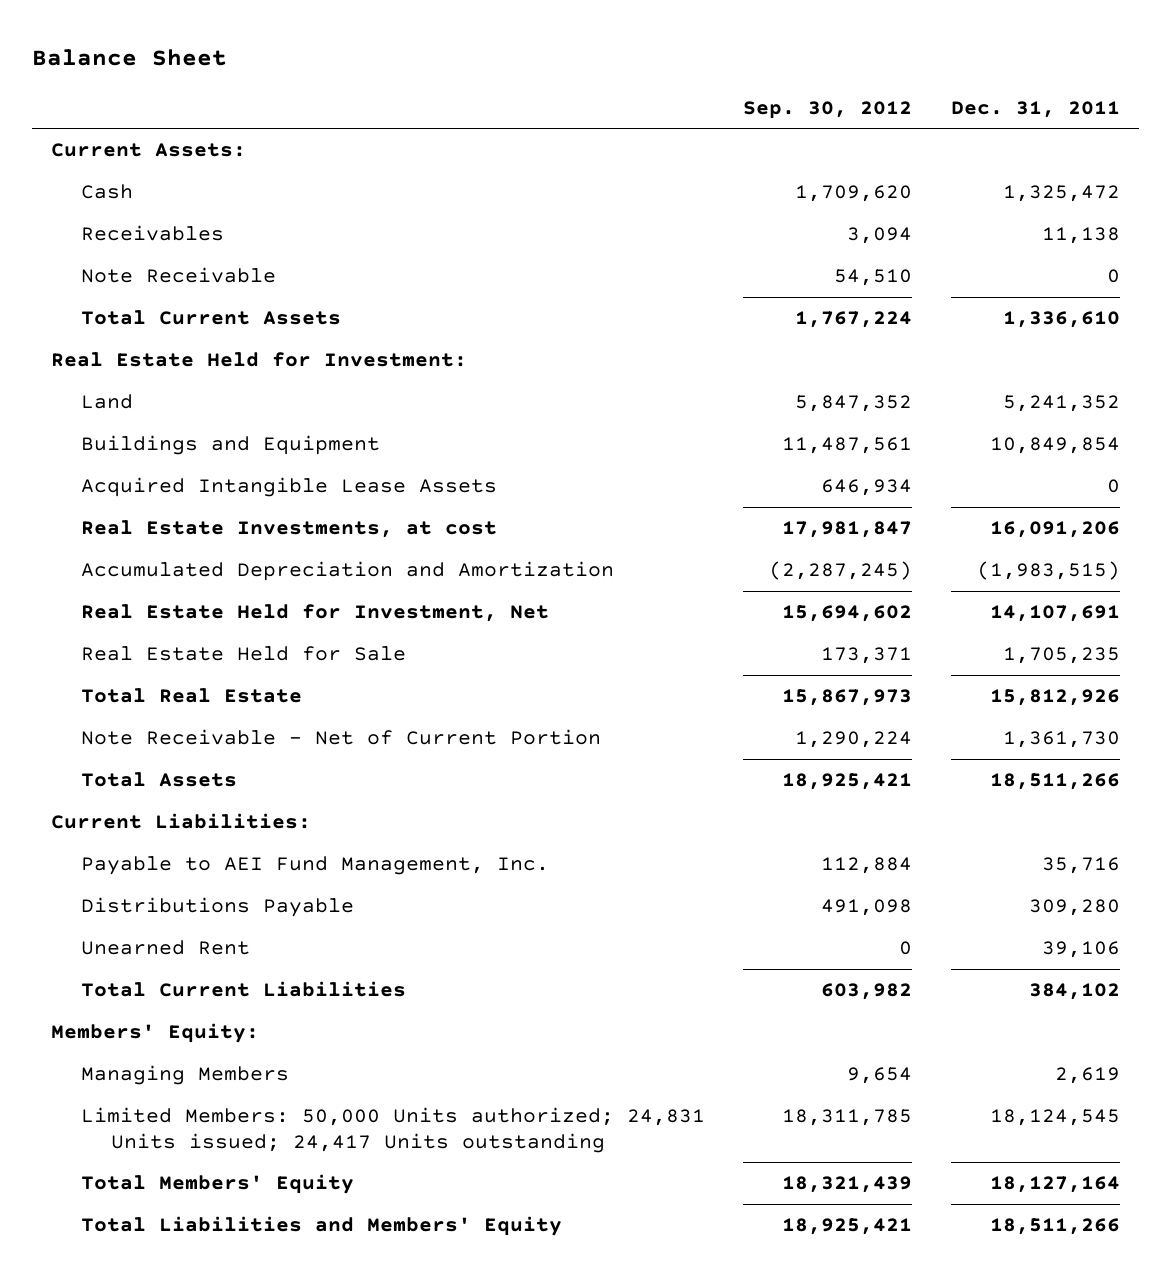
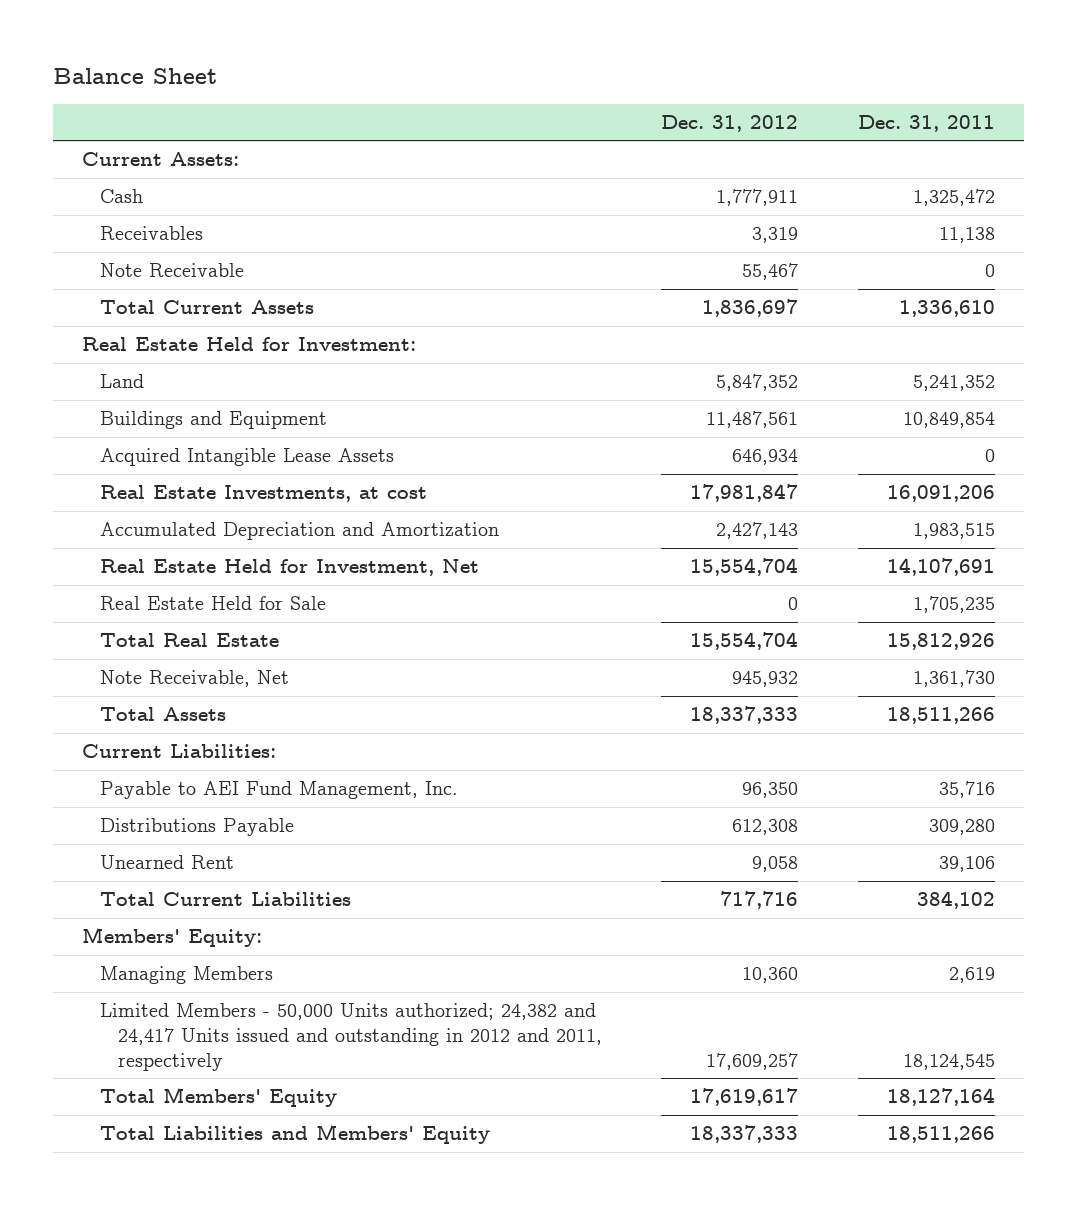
- | Sep. 30, 2012 | Dec. 31, 2011
+ | Dec. 31, 2012 | Dec. 31, 2011
- Accumulated Depreciation and Amortization | (2,287,245) | (1,983,515)
+ Accumulated Depreciation and Amortization | 2,427,143 | 1,983,515
- Note Receivable - Net of Current Portion | 1,290,224 | 1,361,730
+ Note Receivable, Net | 945,932 | 1,361,730
- Limited Members: 50,000 Units authorized; 24,831 Units issued; 24,417 Units outstanding | 18,311,785 | 18,124,545
+ Limited Members - 50,000 Units authorized; 24,382 and 24,417 Units issued and outstanding in 2012 and 2011, respectively | 17,609,257 | 18,124,545

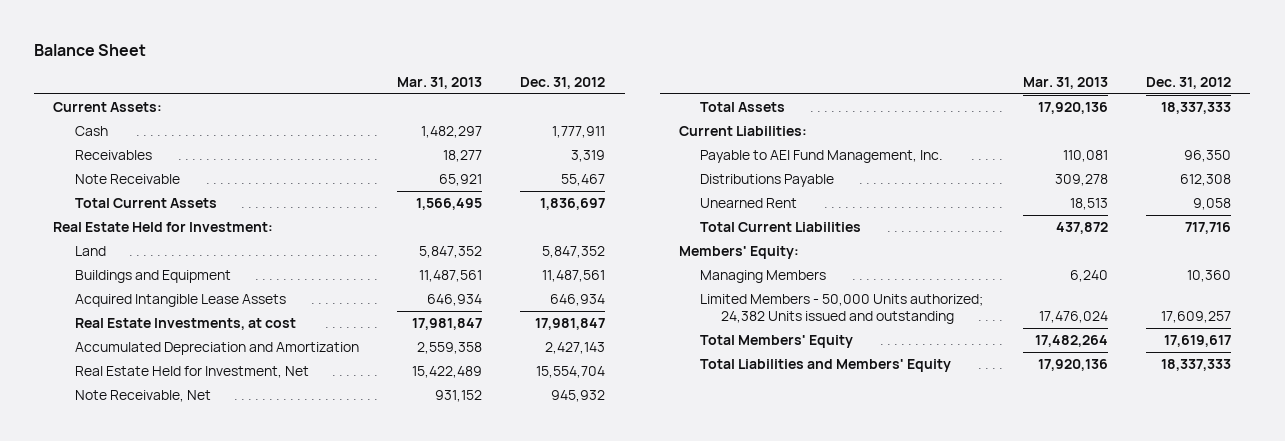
- | Dec. 31, 2012 | Dec. 31, 2011
+ | Mar. 31, 2013 | Dec. 31, 2012
- Real Estate Held for Sale | 0 | 1,705,235
- Total Real Estate | 15,554,704 | 15,812,926
- Limited Members - 50,000 Units authorized; 24,382 and 24,417 Units issued and outstanding in 2012 and 2011, respectively | 17,609,257 | 18,124,545
+ Limited Members - 50,000 Units authorized; 24,382 Units issued and outstanding | 17,476,024 | 17,609,257

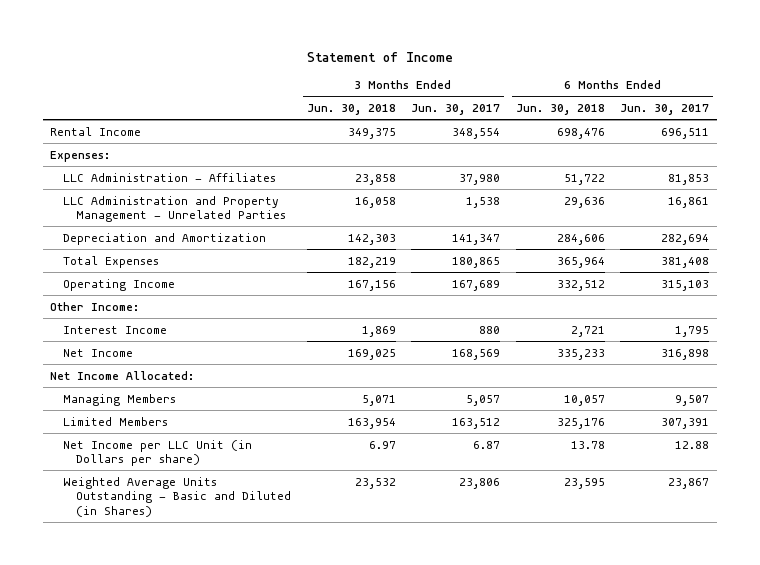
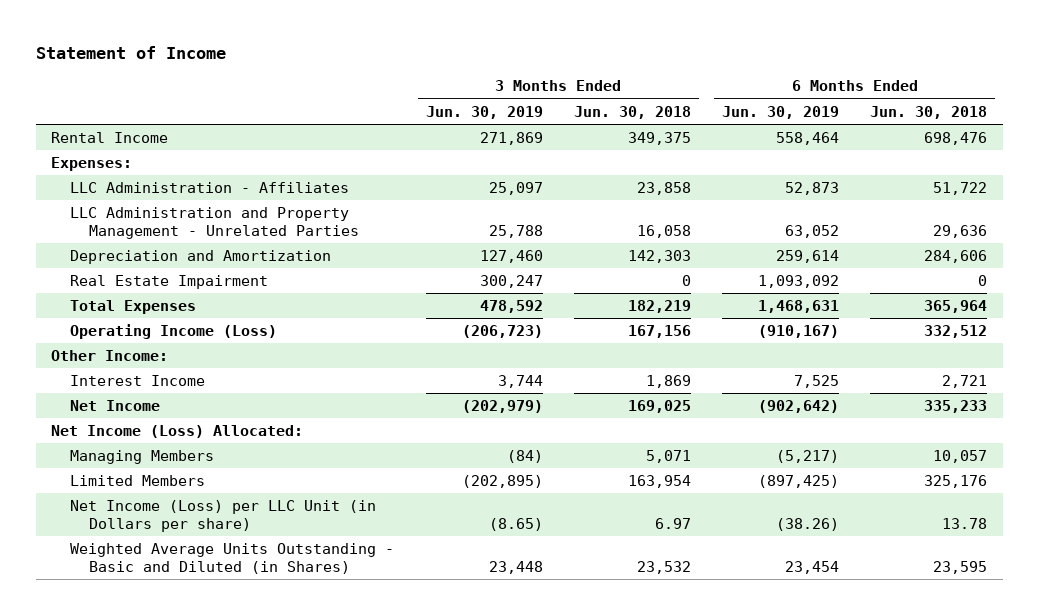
- | 3 Months Ended Jun. 30, 2018 | 3 Months Ended Jun. 30, 2017 | 6 Months Ended Jun. 30, 2018 | 6 Months Ended Jun. 30, 2017
+ | 3 Months Ended Jun. 30, 2019 | 3 Months Ended Jun. 30, 2018 | 6 Months Ended Jun. 30, 2019 | 6 Months Ended Jun. 30, 2018
+ Real Estate Impairment | 300,247 | 0 | 1,093,092 | 0
- Operating Income | 167,156 | 167,689 | 332,512 | 315,103
+ Operating Income (Loss) | (206,723) | 167,156 | (910,167) | 332,512
- Net Income Allocated:
+ Net Income (Loss) Allocated:
- Net Income per LLC Unit (in Dollars per share) | 6.97 | 6.87 | 13.78 | 12.88
+ Net Income (Loss) per LLC Unit (in Dollars per share) | (8.65) | 6.97 | (38.26) | 13.78

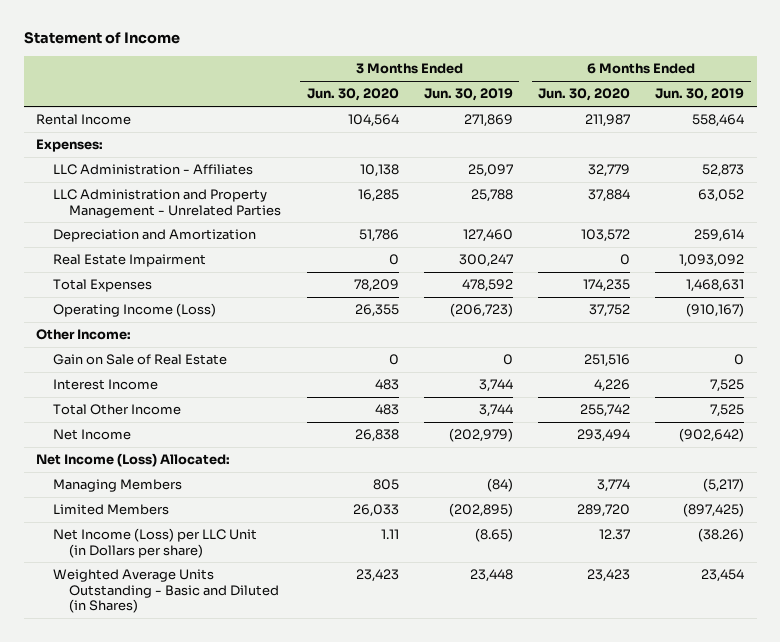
- | 3 Months Ended Jun. 30, 2019 | 3 Months Ended Jun. 30, 2018 | 6 Months Ended Jun. 30, 2019 | 6 Months Ended Jun. 30, 2018
+ | 3 Months Ended Jun. 30, 2020 | 3 Months Ended Jun. 30, 2019 | 6 Months Ended Jun. 30, 2020 | 6 Months Ended Jun. 30, 2019
+ Gain on Sale of Real Estate | 0 | 0 | 251,516 | 0
+ Total Other Income | 483 | 3,744 | 255,742 | 7,525

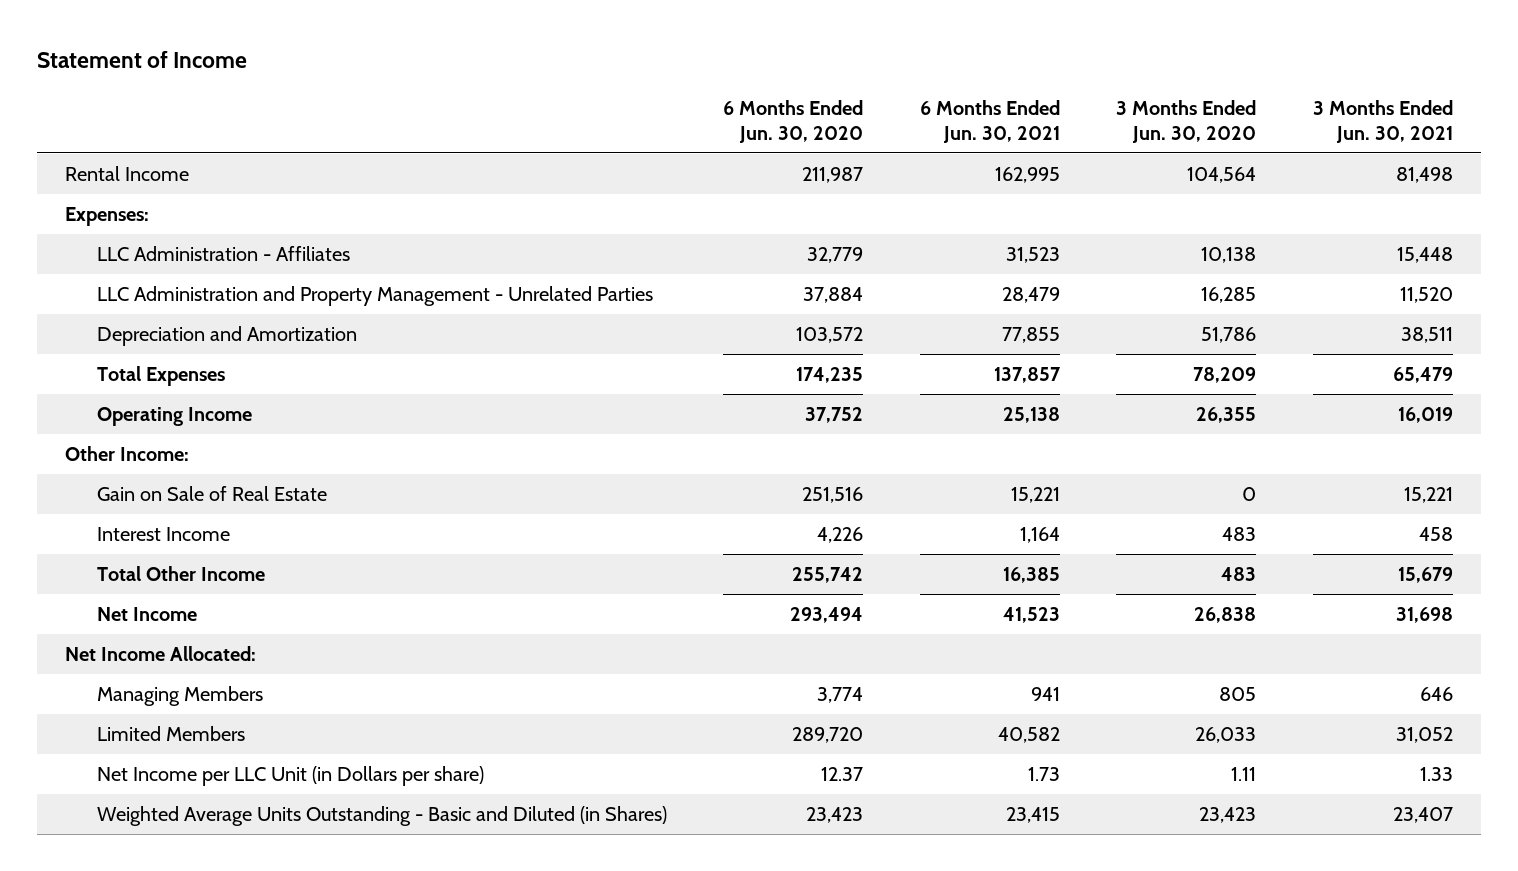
- | 3 Months Ended Jun. 30, 2020 | 3 Months Ended Jun. 30, 2019 | 6 Months Ended Jun. 30, 2020 | 6 Months Ended Jun. 30, 2019
+ | 6 Months Ended Jun. 30, 2020 | 6 Months Ended Jun. 30, 2021 | 3 Months Ended Jun. 30, 2020 | 3 Months Ended Jun. 30, 2021
- Real Estate Impairment | 0 | 300,247 | 0 | 1,093,092
- Operating Income (Loss) | 26,355 | (206,723) | 37,752 | (910,167)
+ Operating Income | 37,752 | 25,138 | 26,355 | 16,019
- Net Income (Loss) Allocated:
+ Net Income Allocated:
- Net Income (Loss) per LLC Unit (in Dollars per share) | 1.11 | (8.65) | 12.37 | (38.26)
+ Net Income per LLC Unit (in Dollars per share) | 12.37 | 1.73 | 1.11 | 1.33

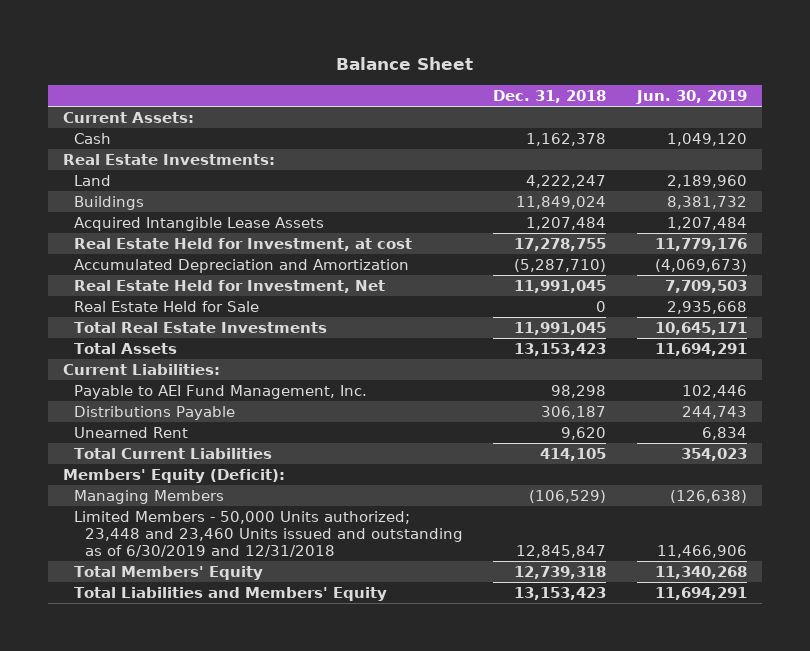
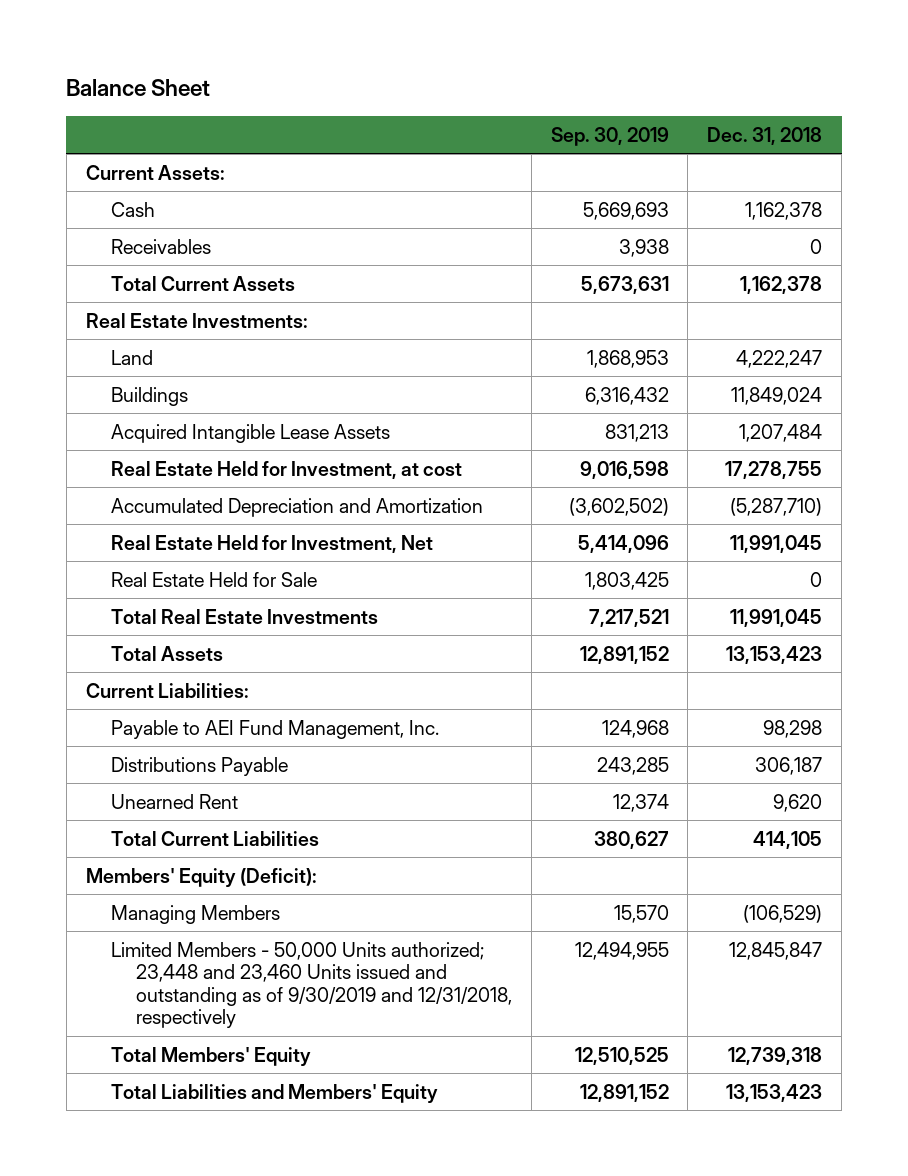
- | Dec. 31, 2018 | Jun. 30, 2019
+ | Sep. 30, 2019 | Dec. 31, 2018
+ Receivables | 3,938 | 0
+ Total Current Assets | 5,673,631 | 1,162,378
- Limited Members - 50,000 Units authorized; 23,448 and 23,460 Units issued and outstanding as of 6/30/2019 and 12/31/2018 | 12,845,847 | 11,466,906
+ Limited Members - 50,000 Units authorized; 23,448 and 23,460 Units issued and outstanding as of 9/30/2019 and 12/31/2018, respectively | 12,494,955 | 12,845,847

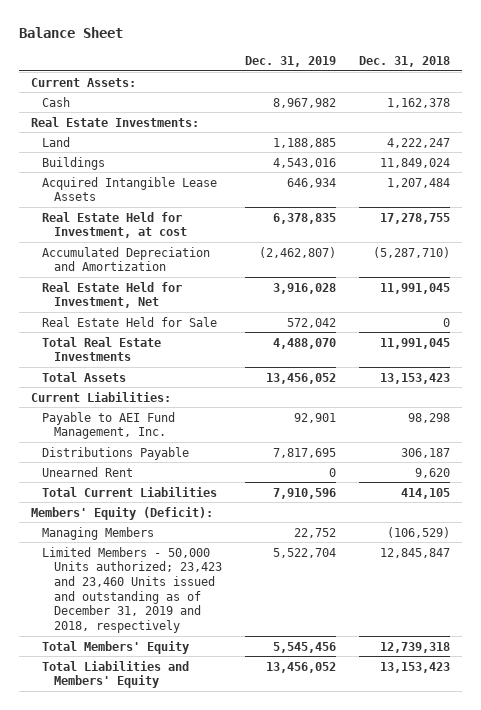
- | Sep. 30, 2019 | Dec. 31, 2018
+ | Dec. 31, 2019 | Dec. 31, 2018
- Receivables | 3,938 | 0
- Total Current Assets | 5,673,631 | 1,162,378
- Limited Members - 50,000 Units authorized; 23,448 and 23,460 Units issued and outstanding as of 9/30/2019 and 12/31/2018, respectively | 12,494,955 | 12,845,847
+ Limited Members - 50,000 Units authorized; 23,423 and 23,460 Units issued and outstanding as of December 31, 2019 and 2018, respectively | 5,522,704 | 12,845,847

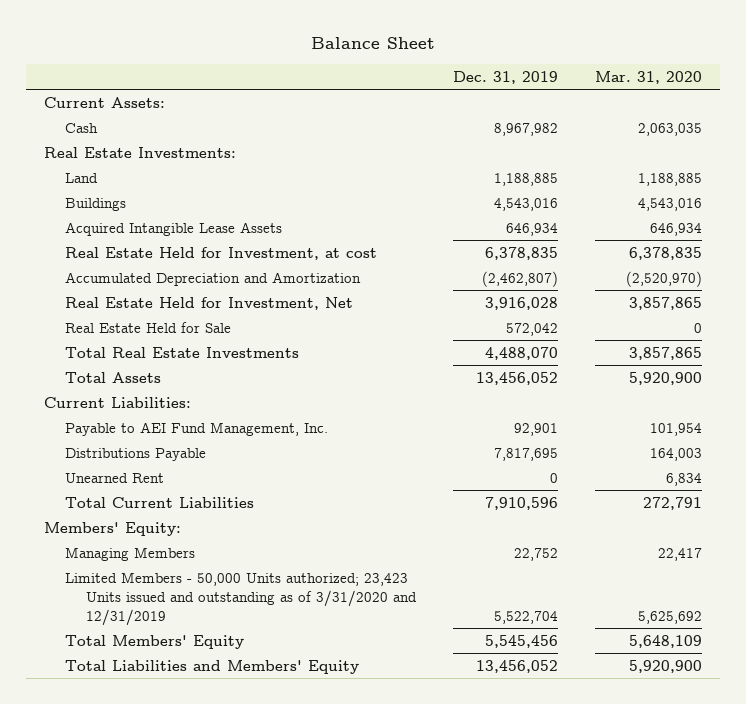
- | Dec. 31, 2019 | Dec. 31, 2018
+ | Dec. 31, 2019 | Mar. 31, 2020
- Members' Equity (Deficit):
+ Members' Equity:
- Limited Members - 50,000 Units authorized; 23,423 and 23,460 Units issued and outstanding as of December 31, 2019 and 2018, respectively | 5,522,704 | 12,845,847
+ Limited Members - 50,000 Units authorized; 23,423 Units issued and outstanding as of 3/31/2020 and 12/31/2019 | 5,522,704 | 5,625,692

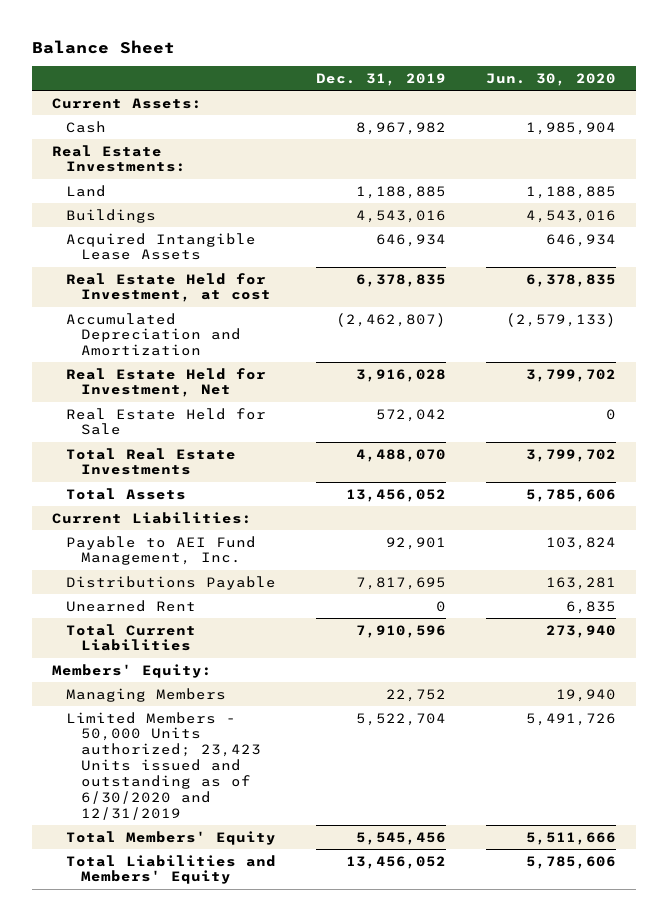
- | Dec. 31, 2019 | Mar. 31, 2020
+ | Dec. 31, 2019 | Jun. 30, 2020
- Limited Members - 50,000 Units authorized; 23,423 Units issued and outstanding as of 3/31/2020 and 12/31/2019 | 5,522,704 | 5,625,692
+ Limited Members - 50,000 Units authorized; 23,423 Units issued and outstanding as of 6/30/2020 and 12/31/2019 | 5,522,704 | 5,491,726

